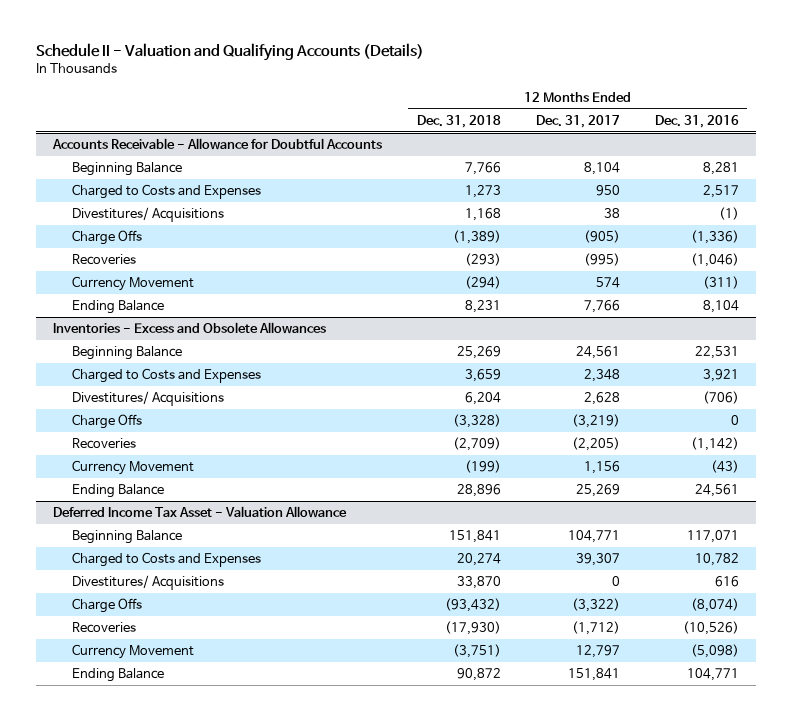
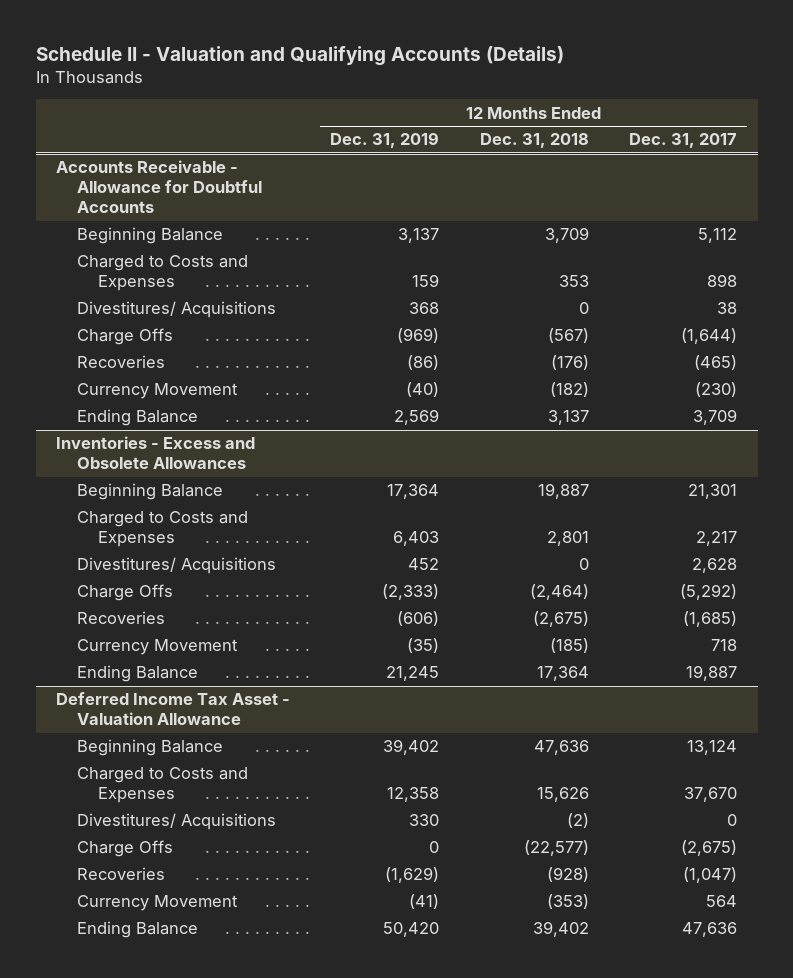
- | 12 Months Ended Dec. 31, 2018 | 12 Months Ended Dec. 31, 2017 | 12 Months Ended Dec. 31, 2016
+ | 12 Months Ended Dec. 31, 2019 | 12 Months Ended Dec. 31, 2018 | 12 Months Ended Dec. 31, 2017
@ Accounts Receivable - Allowance for Doubtful Accounts
- Beginning Balance | 7,766 | 8,104 | 8,281
- Charged to Costs and Expenses | 1,273 | 950 | 2,517
- Divestitures/ Acquisitions | 1,168 | 38 | (1)
- Charge Offs | (1,389) | (905) | (1,336)
- Recoveries | (293) | (995) | (1,046)
- Currency Movement | (294) | 574 | (311)
- Ending Balance | 8,231 | 7,766 | 8,104
+ Beginning Balance | 3,137 | 3,709 | 5,112
+ Charged to Costs and Expenses | 159 | 353 | 898
+ Divestitures/ Acquisitions | 368 | 0 | 38
+ Charge Offs | (969) | (567) | (1,644)
+ Recoveries | (86) | (176) | (465)
+ Currency Movement | (40) | (182) | (230)
+ Ending Balance | 2,569 | 3,137 | 3,709
@ Inventories - Excess and Obsolete Allowances
- Beginning Balance | 25,269 | 24,561 | 22,531
- Charged to Costs and Expenses | 3,659 | 2,348 | 3,921
- Divestitures/ Acquisitions | 6,204 | 2,628 | (706)
- Charge Offs | (3,328) | (3,219) | 0
- Recoveries | (2,709) | (2,205) | (1,142)
- Currency Movement | (199) | 1,156 | (43)
- Ending Balance | 28,896 | 25,269 | 24,561
+ Beginning Balance | 17,364 | 19,887 | 21,301
+ Charged to Costs and Expenses | 6,403 | 2,801 | 2,217
+ Divestitures/ Acquisitions | 452 | 0 | 2,628
+ Charge Offs | (2,333) | (2,464) | (5,292)
+ Recoveries | (606) | (2,675) | (1,685)
+ Currency Movement | (35) | (185) | 718
+ Ending Balance | 21,245 | 17,364 | 19,887
@ Deferred Income Tax Asset - Valuation Allowance
- Beginning Balance | 151,841 | 104,771 | 117,071
- Charged to Costs and Expenses | 20,274 | 39,307 | 10,782
- Divestitures/ Acquisitions | 33,870 | 0 | 616
- Charge Offs | (93,432) | (3,322) | (8,074)
- Recoveries | (17,930) | (1,712) | (10,526)
- Currency Movement | (3,751) | 12,797 | (5,098)
- Ending Balance | 90,872 | 151,841 | 104,771
+ Beginning Balance | 39,402 | 47,636 | 13,124
+ Charged to Costs and Expenses | 12,358 | 15,626 | 37,670
+ Divestitures/ Acquisitions | 330 | (2) | 0
+ Charge Offs | 0 | (22,577) | (2,675)
+ Recoveries | (1,629) | (928) | (1,047)
+ Currency Movement | (41) | (353) | 564
+ Ending Balance | 50,420 | 39,402 | 47,636

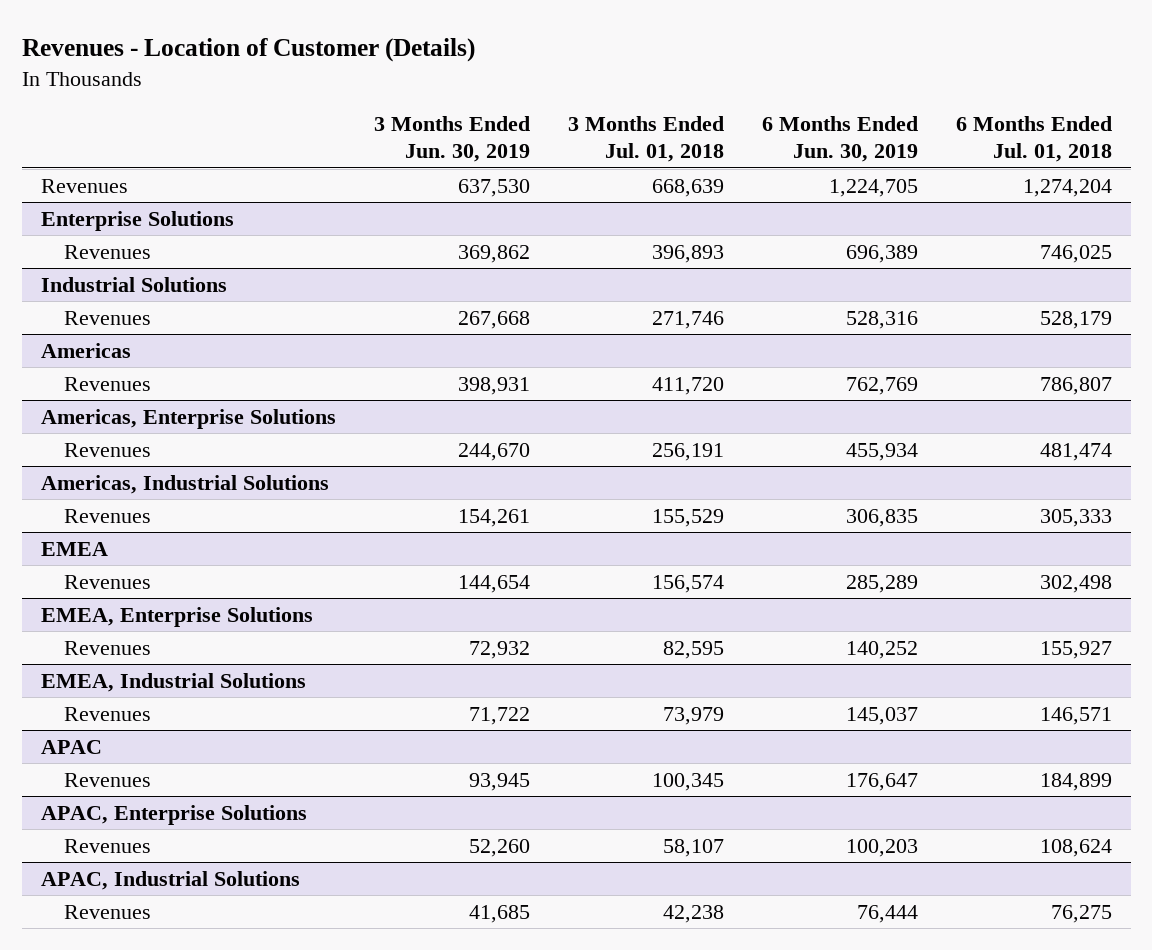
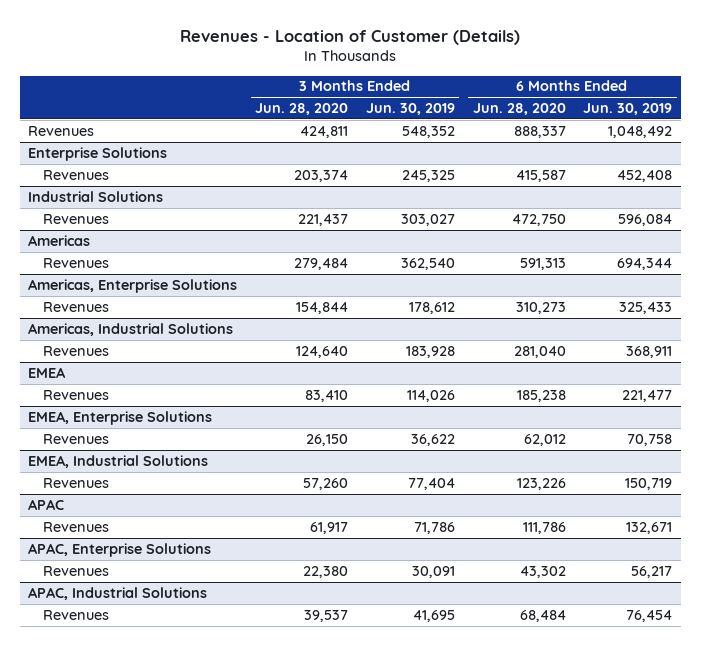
- | 3 Months Ended Jun. 30, 2019 | 3 Months Ended Jul. 01, 2018 | 6 Months Ended Jun. 30, 2019 | 6 Months Ended Jul. 01, 2018
+ | 3 Months Ended Jun. 28, 2020 | 3 Months Ended Jun. 30, 2019 | 6 Months Ended Jun. 28, 2020 | 6 Months Ended Jun. 30, 2019
- Revenues | 637,530 | 668,639 | 1,224,705 | 1,274,204
+ Revenues | 424,811 | 548,352 | 888,337 | 1,048,492
@ Enterprise Solutions
- Revenues | 369,862 | 396,893 | 696,389 | 746,025
+ Revenues | 203,374 | 245,325 | 415,587 | 452,408
@ Industrial Solutions
- Revenues | 267,668 | 271,746 | 528,316 | 528,179
+ Revenues | 221,437 | 303,027 | 472,750 | 596,084
@ Americas
- Revenues | 398,931 | 411,720 | 762,769 | 786,807
+ Revenues | 279,484 | 362,540 | 591,313 | 694,344
@ Americas, Enterprise Solutions
- Revenues | 244,670 | 256,191 | 455,934 | 481,474
+ Revenues | 154,844 | 178,612 | 310,273 | 325,433
@ Americas, Industrial Solutions
- Revenues | 154,261 | 155,529 | 306,835 | 305,333
+ Revenues | 124,640 | 183,928 | 281,040 | 368,911
@ EMEA
- Revenues | 144,654 | 156,574 | 285,289 | 302,498
+ Revenues | 83,410 | 114,026 | 185,238 | 221,477
@ EMEA, Enterprise Solutions
- Revenues | 72,932 | 82,595 | 140,252 | 155,927
+ Revenues | 26,150 | 36,622 | 62,012 | 70,758
@ EMEA, Industrial Solutions
- Revenues | 71,722 | 73,979 | 145,037 | 146,571
+ Revenues | 57,260 | 77,404 | 123,226 | 150,719
@ APAC
- Revenues | 93,945 | 100,345 | 176,647 | 184,899
+ Revenues | 61,917 | 71,786 | 111,786 | 132,671
@ APAC, Enterprise Solutions
- Revenues | 52,260 | 58,107 | 100,203 | 108,624
+ Revenues | 22,380 | 30,091 | 43,302 | 56,217
@ APAC, Industrial Solutions
- Revenues | 41,685 | 42,238 | 76,444 | 76,275
+ Revenues | 39,537 | 41,695 | 68,484 | 76,454

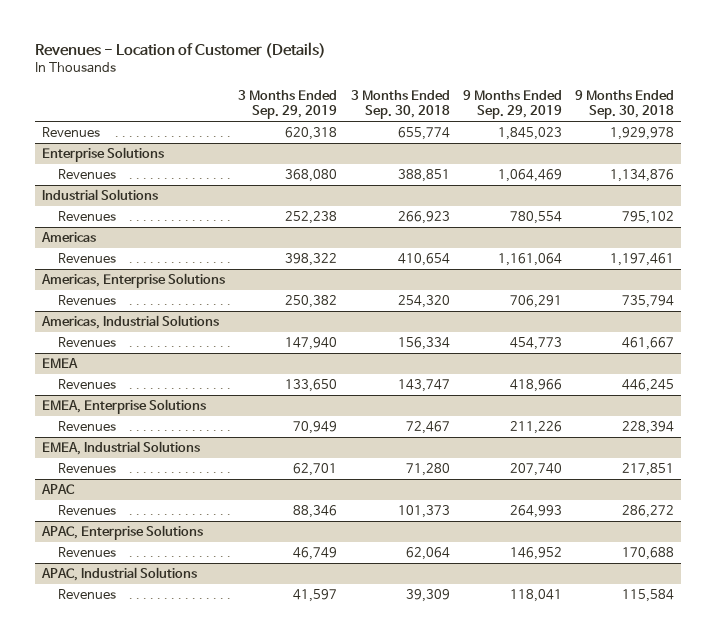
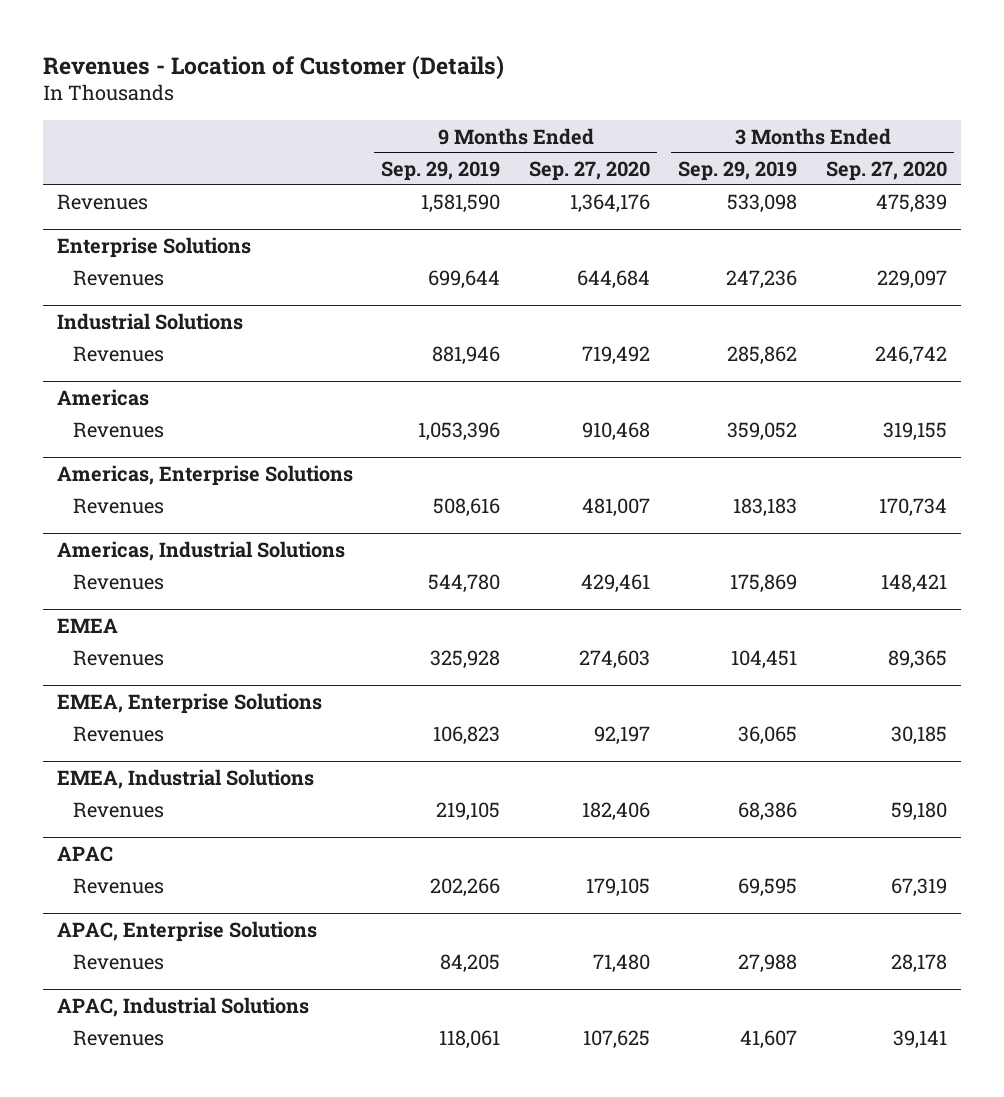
- | 3 Months Ended Sep. 29, 2019 | 3 Months Ended Sep. 30, 2018 | 9 Months Ended Sep. 29, 2019 | 9 Months Ended Sep. 30, 2018
+ | 9 Months Ended Sep. 29, 2019 | 9 Months Ended Sep. 27, 2020 | 3 Months Ended Sep. 29, 2019 | 3 Months Ended Sep. 27, 2020
- Revenues | 620,318 | 655,774 | 1,845,023 | 1,929,978
+ Revenues | 1,581,590 | 1,364,176 | 533,098 | 475,839
@ Enterprise Solutions
- Revenues | 368,080 | 388,851 | 1,064,469 | 1,134,876
+ Revenues | 699,644 | 644,684 | 247,236 | 229,097
@ Industrial Solutions
- Revenues | 252,238 | 266,923 | 780,554 | 795,102
+ Revenues | 881,946 | 719,492 | 285,862 | 246,742
@ Americas
- Revenues | 398,322 | 410,654 | 1,161,064 | 1,197,461
+ Revenues | 1,053,396 | 910,468 | 359,052 | 319,155
@ Americas, Enterprise Solutions
- Revenues | 250,382 | 254,320 | 706,291 | 735,794
+ Revenues | 508,616 | 481,007 | 183,183 | 170,734
@ Americas, Industrial Solutions
- Revenues | 147,940 | 156,334 | 454,773 | 461,667
+ Revenues | 544,780 | 429,461 | 175,869 | 148,421
@ EMEA
- Revenues | 133,650 | 143,747 | 418,966 | 446,245
+ Revenues | 325,928 | 274,603 | 104,451 | 89,365
@ EMEA, Enterprise Solutions
- Revenues | 70,949 | 72,467 | 211,226 | 228,394
+ Revenues | 106,823 | 92,197 | 36,065 | 30,185
@ EMEA, Industrial Solutions
- Revenues | 62,701 | 71,280 | 207,740 | 217,851
+ Revenues | 219,105 | 182,406 | 68,386 | 59,180
@ APAC
- Revenues | 88,346 | 101,373 | 264,993 | 286,272
+ Revenues | 202,266 | 179,105 | 69,595 | 67,319
@ APAC, Enterprise Solutions
- Revenues | 46,749 | 62,064 | 146,952 | 170,688
+ Revenues | 84,205 | 71,480 | 27,988 | 28,178
@ APAC, Industrial Solutions
- Revenues | 41,597 | 39,309 | 118,041 | 115,584
+ Revenues | 118,061 | 107,625 | 41,607 | 39,141

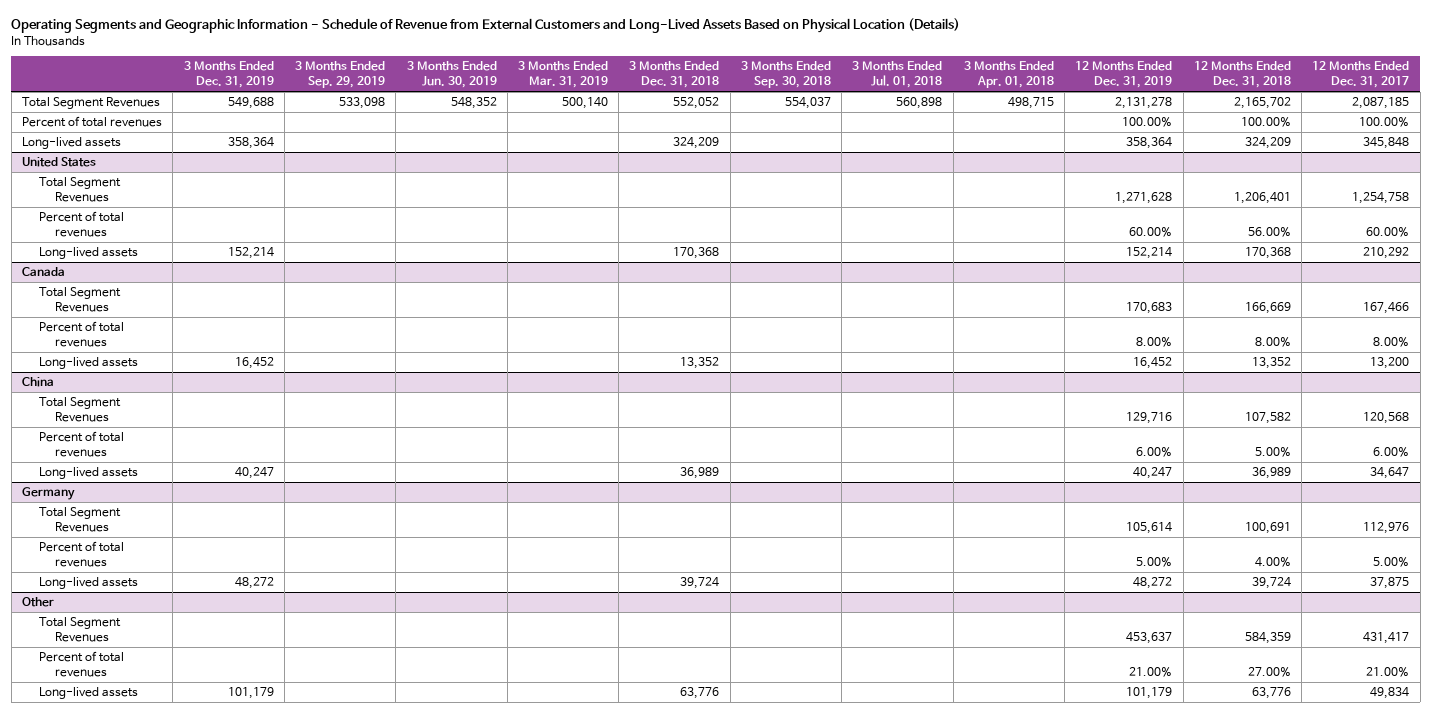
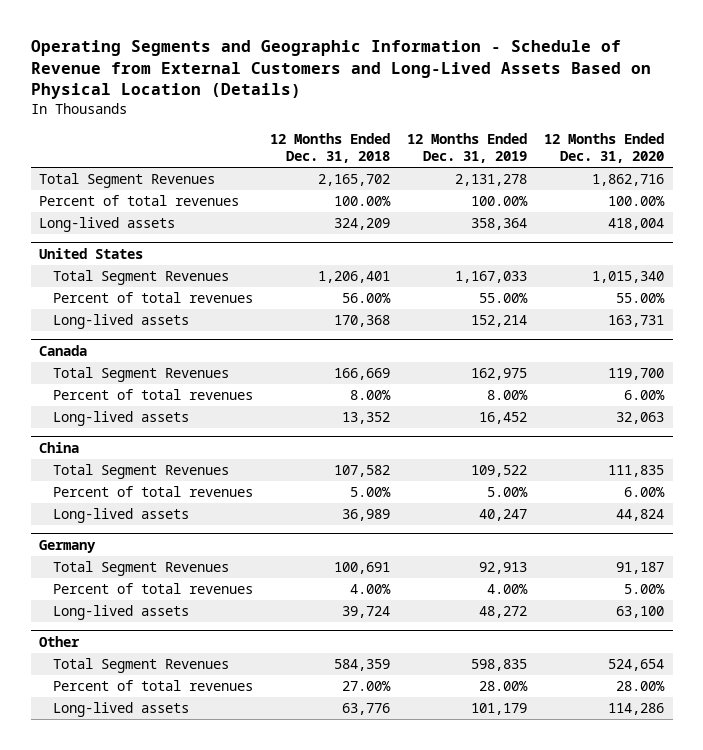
- | 3 Months Ended Dec. 31, 2019 | 3 Months Ended Sep. 29, 2019 | 3 Months Ended Jun. 30, 2019 | 3 Months Ended Mar. 31, 2019 | 3 Months Ended Dec. 31, 2018 | 3 Months Ended Sep. 30, 2018 | 3 Months Ended Jul. 01, 2018 | 3 Months Ended Apr. 01, 2018 | 12 Months Ended Dec. 31, 2019 | 12 Months Ended Dec. 31, 2018 | 12 Months Ended Dec. 31, 2017
+ | 12 Months Ended Dec. 31, 2018 | 12 Months Ended Dec. 31, 2019 | 12 Months Ended Dec. 31, 2020
@ United States
- Total Segment Revenues | | | | | | | | | 1,271,628 | 1,206,401 | 1,254,758
- Percent of total revenues | | | | | | | | | 60.00% | 56.00% | 60.00%
+ Total Segment Revenues | 1,206,401 | 1,167,033 | 1,015,340
+ Percent of total revenues | 56.00% | 55.00% | 55.00%
@ Canada
- Total Segment Revenues | | | | | | | | | 170,683 | 166,669 | 167,466
+ Total Segment Revenues | 166,669 | 162,975 | 119,700
@ China
- Total Segment Revenues | | | | | | | | | 129,716 | 107,582 | 120,568
- Percent of total revenues | | | | | | | | | 6.00% | 5.00% | 6.00%
+ Total Segment Revenues | 107,582 | 109,522 | 111,835
+ Percent of total revenues | 5.00% | 5.00% | 6.00%
@ Germany
- Total Segment Revenues | | | | | | | | | 105,614 | 100,691 | 112,976
- Percent of total revenues | | | | | | | | | 5.00% | 4.00% | 5.00%
+ Total Segment Revenues | 100,691 | 92,913 | 91,187
+ Percent of total revenues | 4.00% | 4.00% | 5.00%
@ Other
- Total Segment Revenues | | | | | | | | | 453,637 | 584,359 | 431,417
- Percent of total revenues | | | | | | | | | 21.00% | 27.00% | 21.00%
+ Total Segment Revenues | 584,359 | 598,835 | 524,654
+ Percent of total revenues | 27.00% | 28.00% | 28.00%

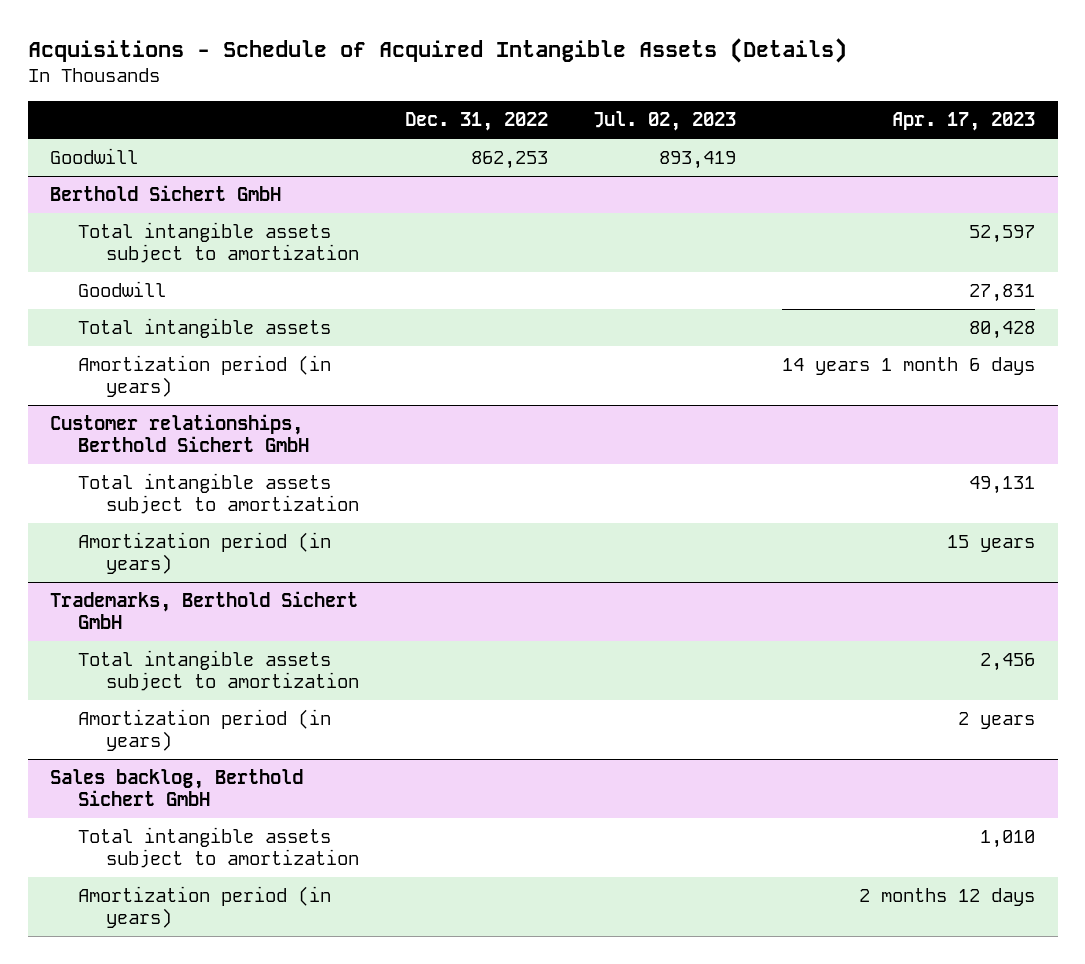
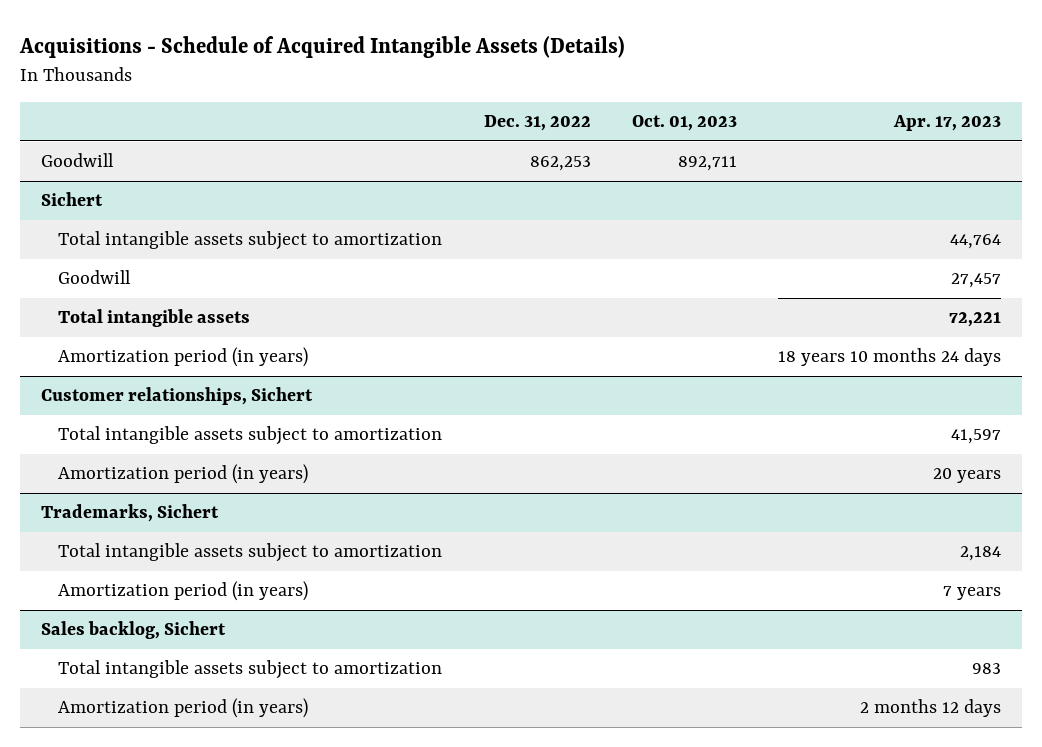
- | Dec. 31, 2022 | Jul. 02, 2023 | Apr. 17, 2023
+ | Dec. 31, 2022 | Oct. 01, 2023 | Apr. 17, 2023
- Berthold Sichert GmbH
- Total intangible assets subject to amortization | | | 52,597
- Goodwill | | | 27,831
- Total intangible assets | | | 80,428
- Amortization period (in years) | | | 14 years 1 month 6 days
- Customer relationships, Berthold Sichert GmbH
- Total intangible assets subject to amortization | | | 49,131
- Amortization period (in years) | | | 15 years
- Trademarks, Berthold Sichert GmbH
- Total intangible assets subject to amortization | | | 2,456
- Amortization period (in years) | | | 2 years
- Sales backlog, Berthold Sichert GmbH
- Total intangible assets subject to amortization | | | 1,010
+ Sichert
+ Total intangible assets subject to amortization | | | 44,764
+ Goodwill | | | 27,457
+ Total intangible assets | | | 72,221
+ Amortization period (in years) | | | 18 years 10 months 24 days
+ Customer relationships, Sichert
+ Total intangible assets subject to amortization | | | 41,597
+ Amortization period (in years) | | | 20 years
+ Trademarks, Sichert
+ Total intangible assets subject to amortization | | | 2,184
+ Amortization period (in years) | | | 7 years
+ Sales backlog, Sichert
+ Total intangible assets subject to amortization | | | 983

